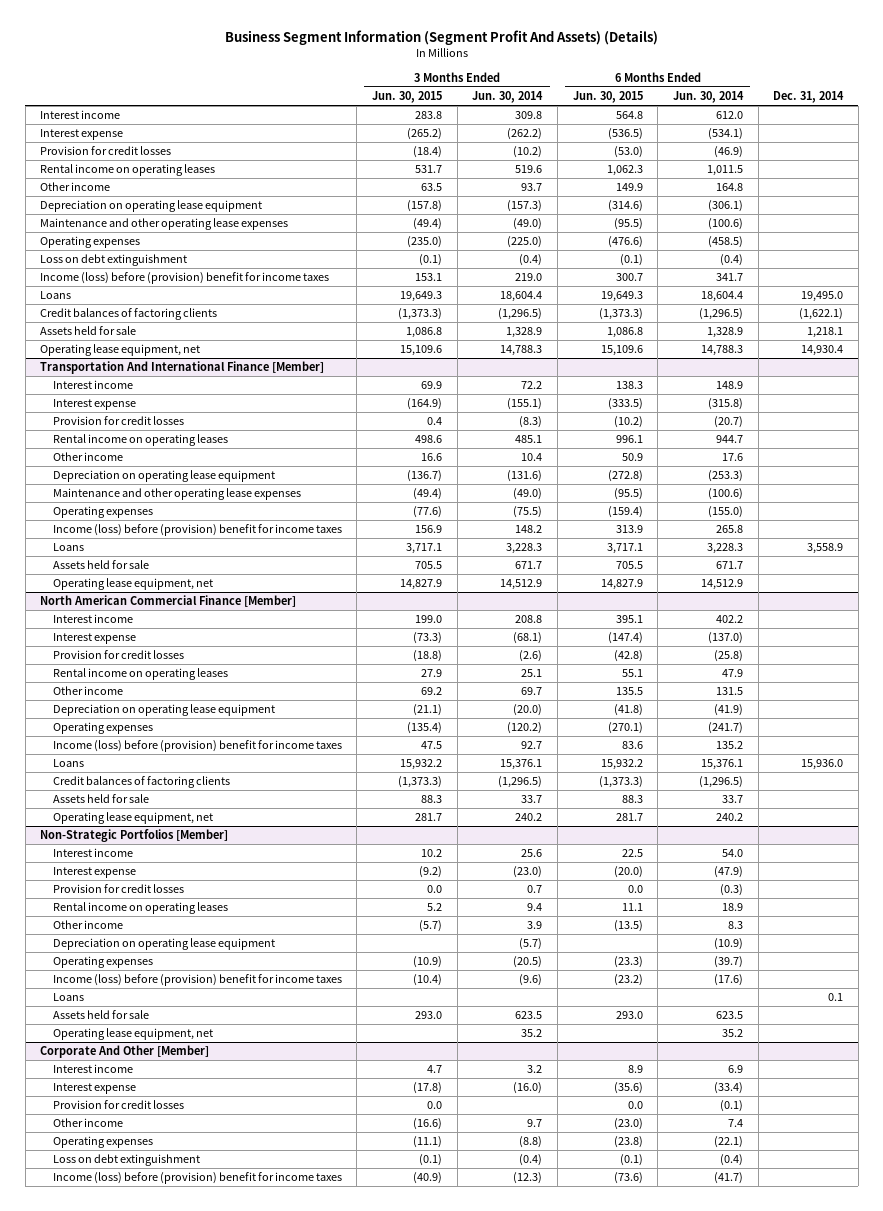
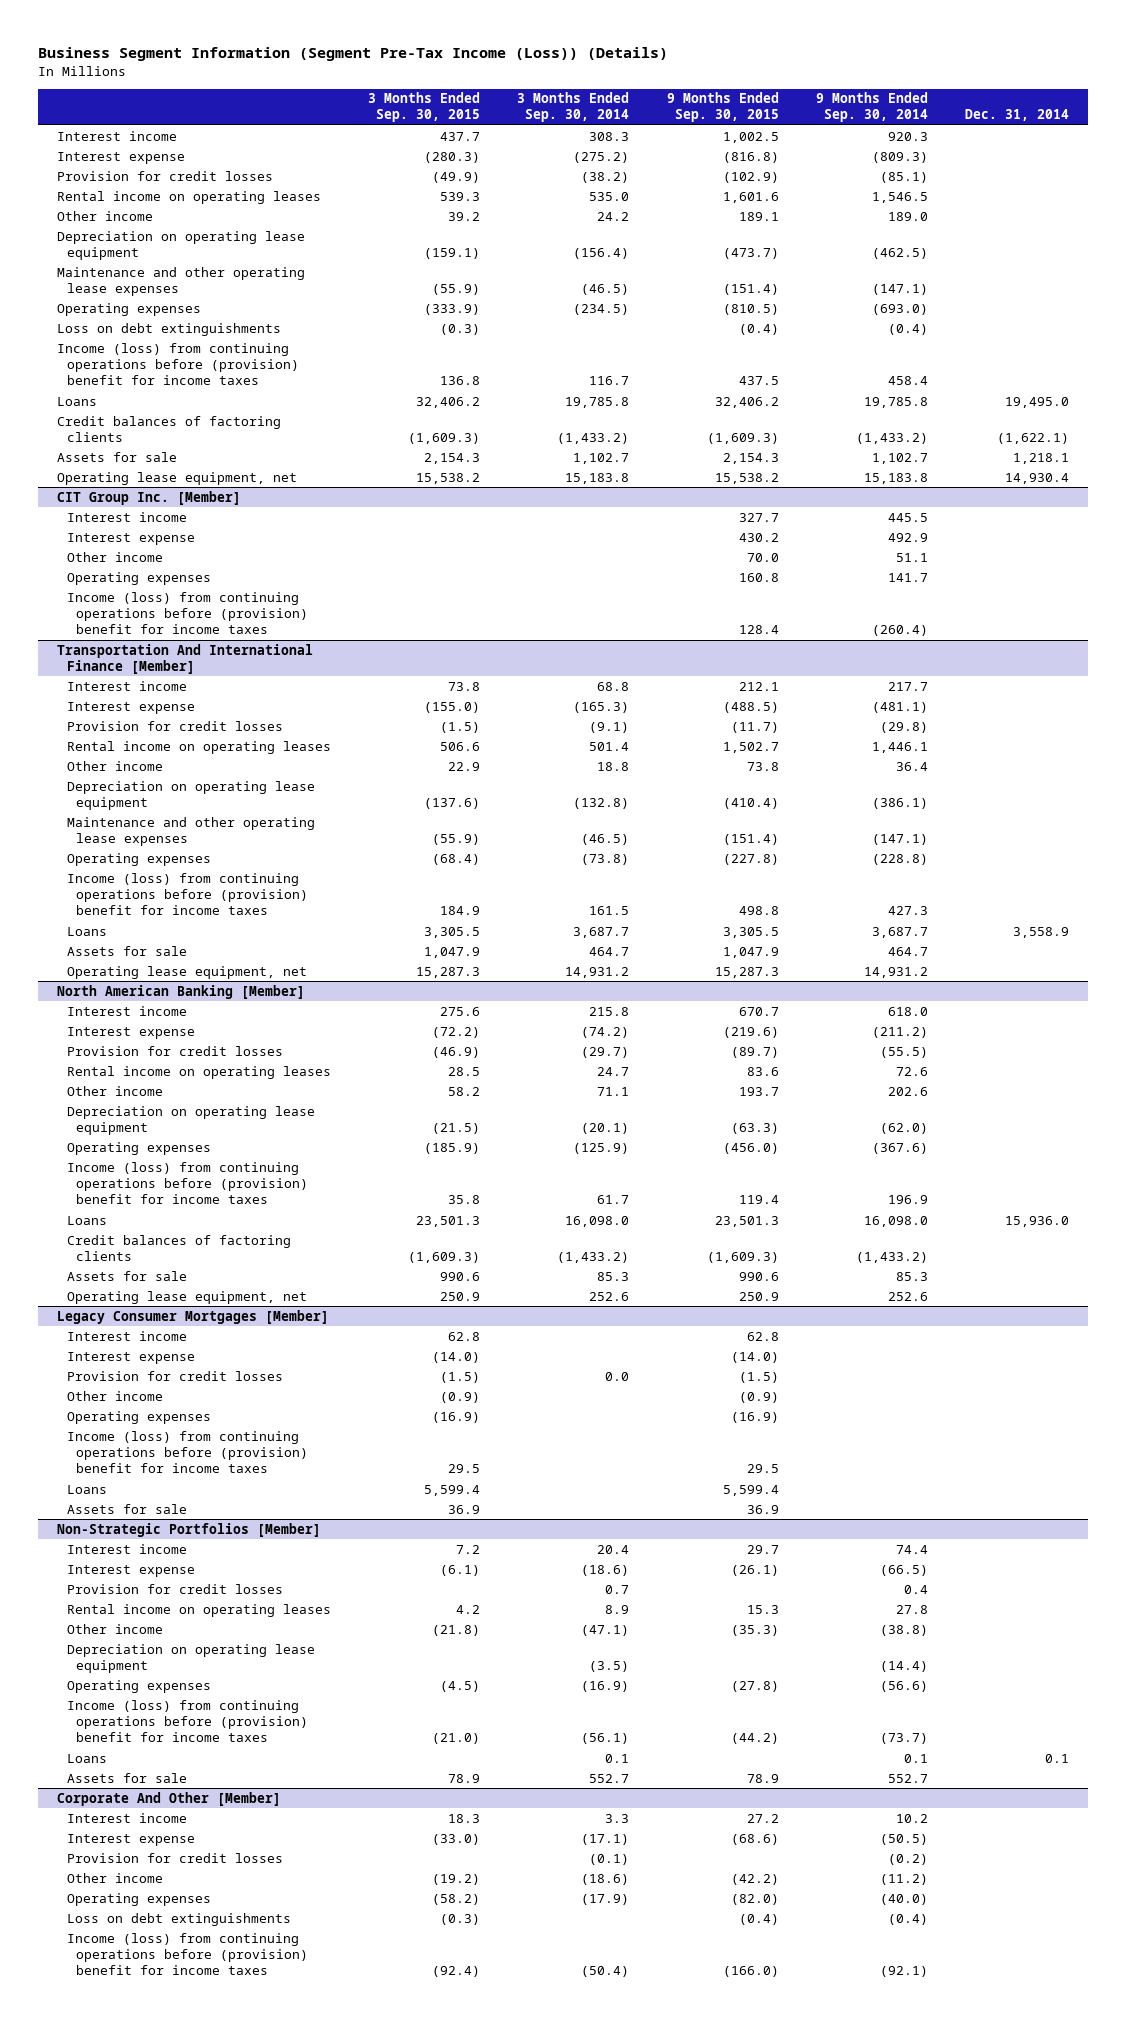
- Business Segment Information (Segment Profit And Assets) (Details)
+ Business Segment Information (Segment Pre-Tax Income (Loss)) (Details)
- | 3 Months Ended Jun. 30, 2015 | 3 Months Ended Jun. 30, 2014 | 6 Months Ended Jun. 30, 2015 | 6 Months Ended Jun. 30, 2014 | Dec. 31, 2014
+ | 3 Months Ended Sep. 30, 2015 | 3 Months Ended Sep. 30, 2014 | 9 Months Ended Sep. 30, 2015 | 9 Months Ended Sep. 30, 2014 | Dec. 31, 2014
- Loss on debt extinguishment | (0.1) | (0.4) | (0.1) | (0.4) |
- Income (loss) before (provision) benefit for income taxes | 153.1 | 219.0 | 300.7 | 341.7 |
+ Loss on debt extinguishments | (0.3) | | (0.4) | (0.4) |
+ Income (loss) from continuing operations before (provision) benefit for income taxes | 136.8 | 116.7 | 437.5 | 458.4 |
- Assets held for sale | 1,086.8 | 1,328.9 | 1,086.8 | 1,328.9 | 1,218.1
+ Assets for sale | 2,154.3 | 1,102.7 | 2,154.3 | 1,102.7 | 1,218.1
+ CIT Group Inc. [Member]
+ Interest income | | | 327.7 | 445.5 |
+ Interest expense | | | 430.2 | 492.9 |
+ Other income | | | 70.0 | 51.1 |
+ Operating expenses | | | 160.8 | 141.7 |
+ Income (loss) from continuing operations before (provision) benefit for income taxes | | | 128.4 | (260.4) |
@ Transportation And International Finance [Member]
- Income (loss) before (provision) benefit for income taxes | 156.9 | 148.2 | 313.9 | 265.8 |
+ Income (loss) from continuing operations before (provision) benefit for income taxes | 184.9 | 161.5 | 498.8 | 427.3 |
- Assets held for sale | 705.5 | 671.7 | 705.5 | 671.7 |
+ Assets for sale | 1,047.9 | 464.7 | 1,047.9 | 464.7 |
- North American Commercial Finance [Member]
+ North American Banking [Member]
- Income (loss) before (provision) benefit for income taxes | 47.5 | 92.7 | 83.6 | 135.2 |
+ Income (loss) from continuing operations before (provision) benefit for income taxes | 35.8 | 61.7 | 119.4 | 196.9 |
- Assets held for sale | 88.3 | 33.7 | 88.3 | 33.7 |
+ Assets for sale | 990.6 | 85.3 | 990.6 | 85.3 |
+ Legacy Consumer Mortgages [Member]
+ Interest income | 62.8 | | 62.8 | |
+ Interest expense | (14.0) | | (14.0) | |
+ Provision for credit losses | (1.5) | 0.0 | (1.5) | |
+ Other income | (0.9) | | (0.9) | |
+ Operating expenses | (16.9) | | (16.9) | |
+ Income (loss) from continuing operations before (provision) benefit for income taxes | 29.5 | | 29.5 | |
+ Loans | 5,599.4 | | 5,599.4 | |
+ Assets for sale | 36.9 | | 36.9 | |
@ Non-Strategic Portfolios [Member]
- Income (loss) before (provision) benefit for income taxes | (10.4) | (9.6) | (23.2) | (17.6) |
+ Income (loss) from continuing operations before (provision) benefit for income taxes | (21.0) | (56.1) | (44.2) | (73.7) |
- Assets held for sale | 293.0 | 623.5 | 293.0 | 623.5 |
- Operating lease equipment, net | | 35.2 | | 35.2 |
+ Assets for sale | 78.9 | 552.7 | 78.9 | 552.7 |
@ Corporate And Other [Member]
- Loss on debt extinguishment | (0.1) | (0.4) | (0.1) | (0.4) |
- Income (loss) before (provision) benefit for income taxes | (40.9) | (12.3) | (73.6) | (41.7) |
+ Loss on debt extinguishments | (0.3) | | (0.4) | (0.4) |
+ Income (loss) from continuing operations before (provision) benefit for income taxes | (92.4) | (50.4) | (166.0) | (92.1) |

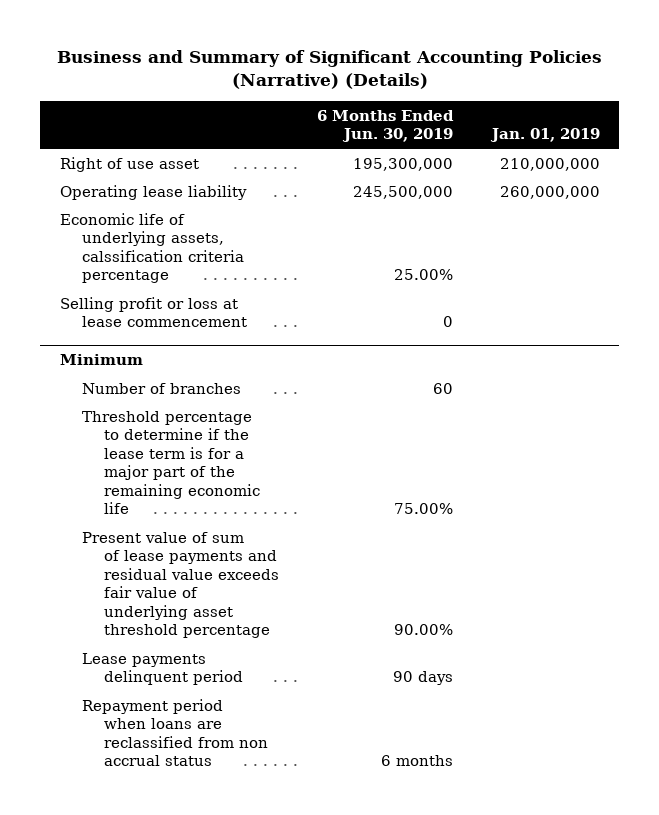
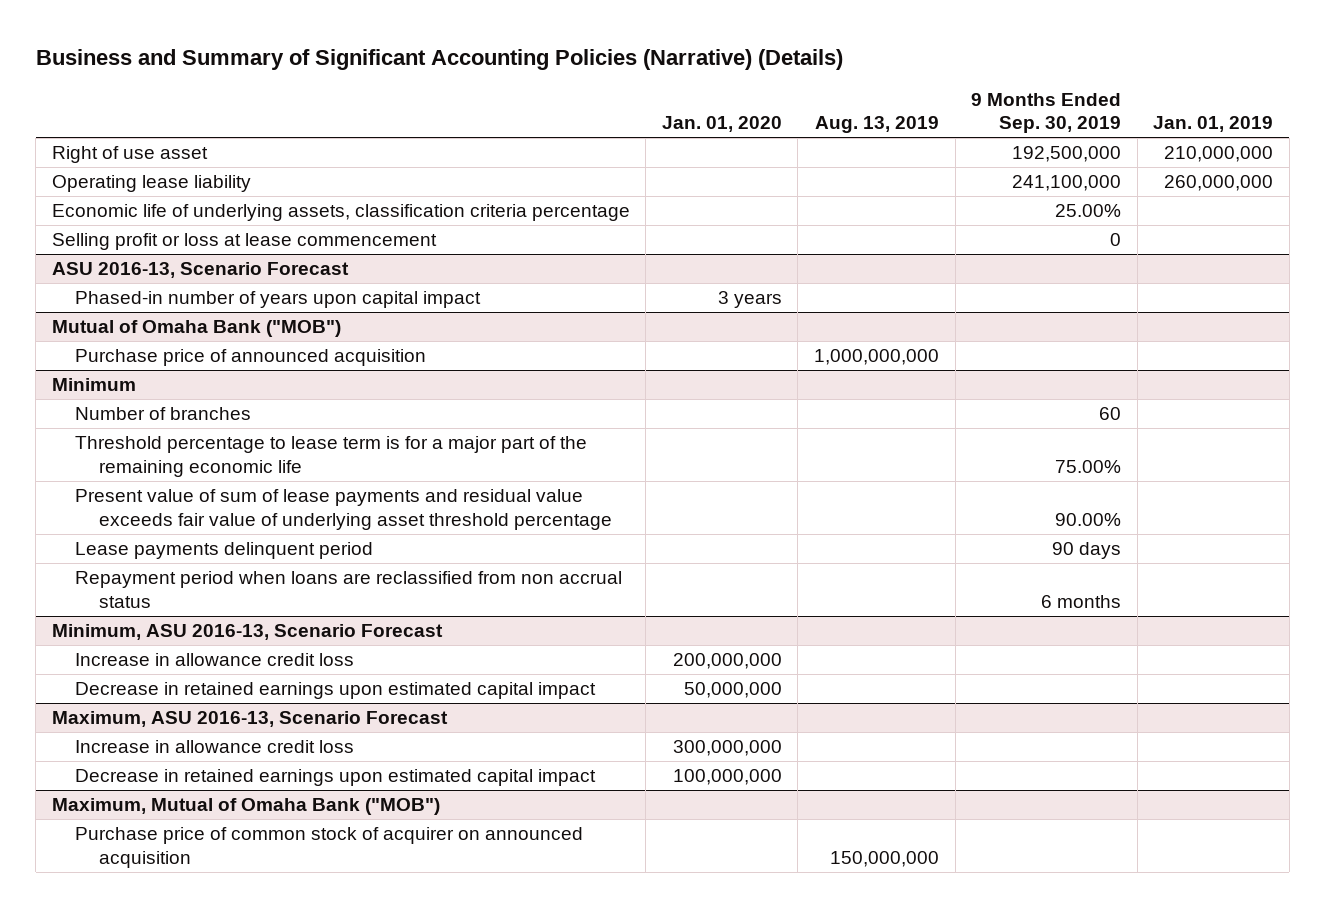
- | 6 Months Ended Jun. 30, 2019 | Jan. 01, 2019
+ | Jan. 01, 2020 | Aug. 13, 2019 | 9 Months Ended Sep. 30, 2019 | Jan. 01, 2019
- Economic life of underlying assets, calssification criteria percentage | 25.00% |
+ Economic life of underlying assets, classification criteria percentage | | | 25.00% |
+ ASU 2016-13, Scenario Forecast
+ Phased-in number of years upon capital impact | 3 years | | |
+ Mutual of Omaha Bank ("MOB")
+ Purchase price of announced acquisition | | 1,000,000,000 | |
@ Minimum
- Threshold percentage to determine if the lease term is for a major part of the remaining economic life | 75.00% |
+ Threshold percentage to lease term is for a major part of the remaining economic life | | | 75.00% |
+ Minimum, ASU 2016-13, Scenario Forecast
+ Increase in allowance credit loss | 200,000,000 | | |
+ Decrease in retained earnings upon estimated capital impact | 50,000,000 | | |
+ Maximum, ASU 2016-13, Scenario Forecast
+ Increase in allowance credit loss | 300,000,000 | | |
+ Decrease in retained earnings upon estimated capital impact | 100,000,000 | | |
+ Maximum, Mutual of Omaha Bank ("MOB")
+ Purchase price of common stock of acquirer on announced acquisition | | 150,000,000 | |

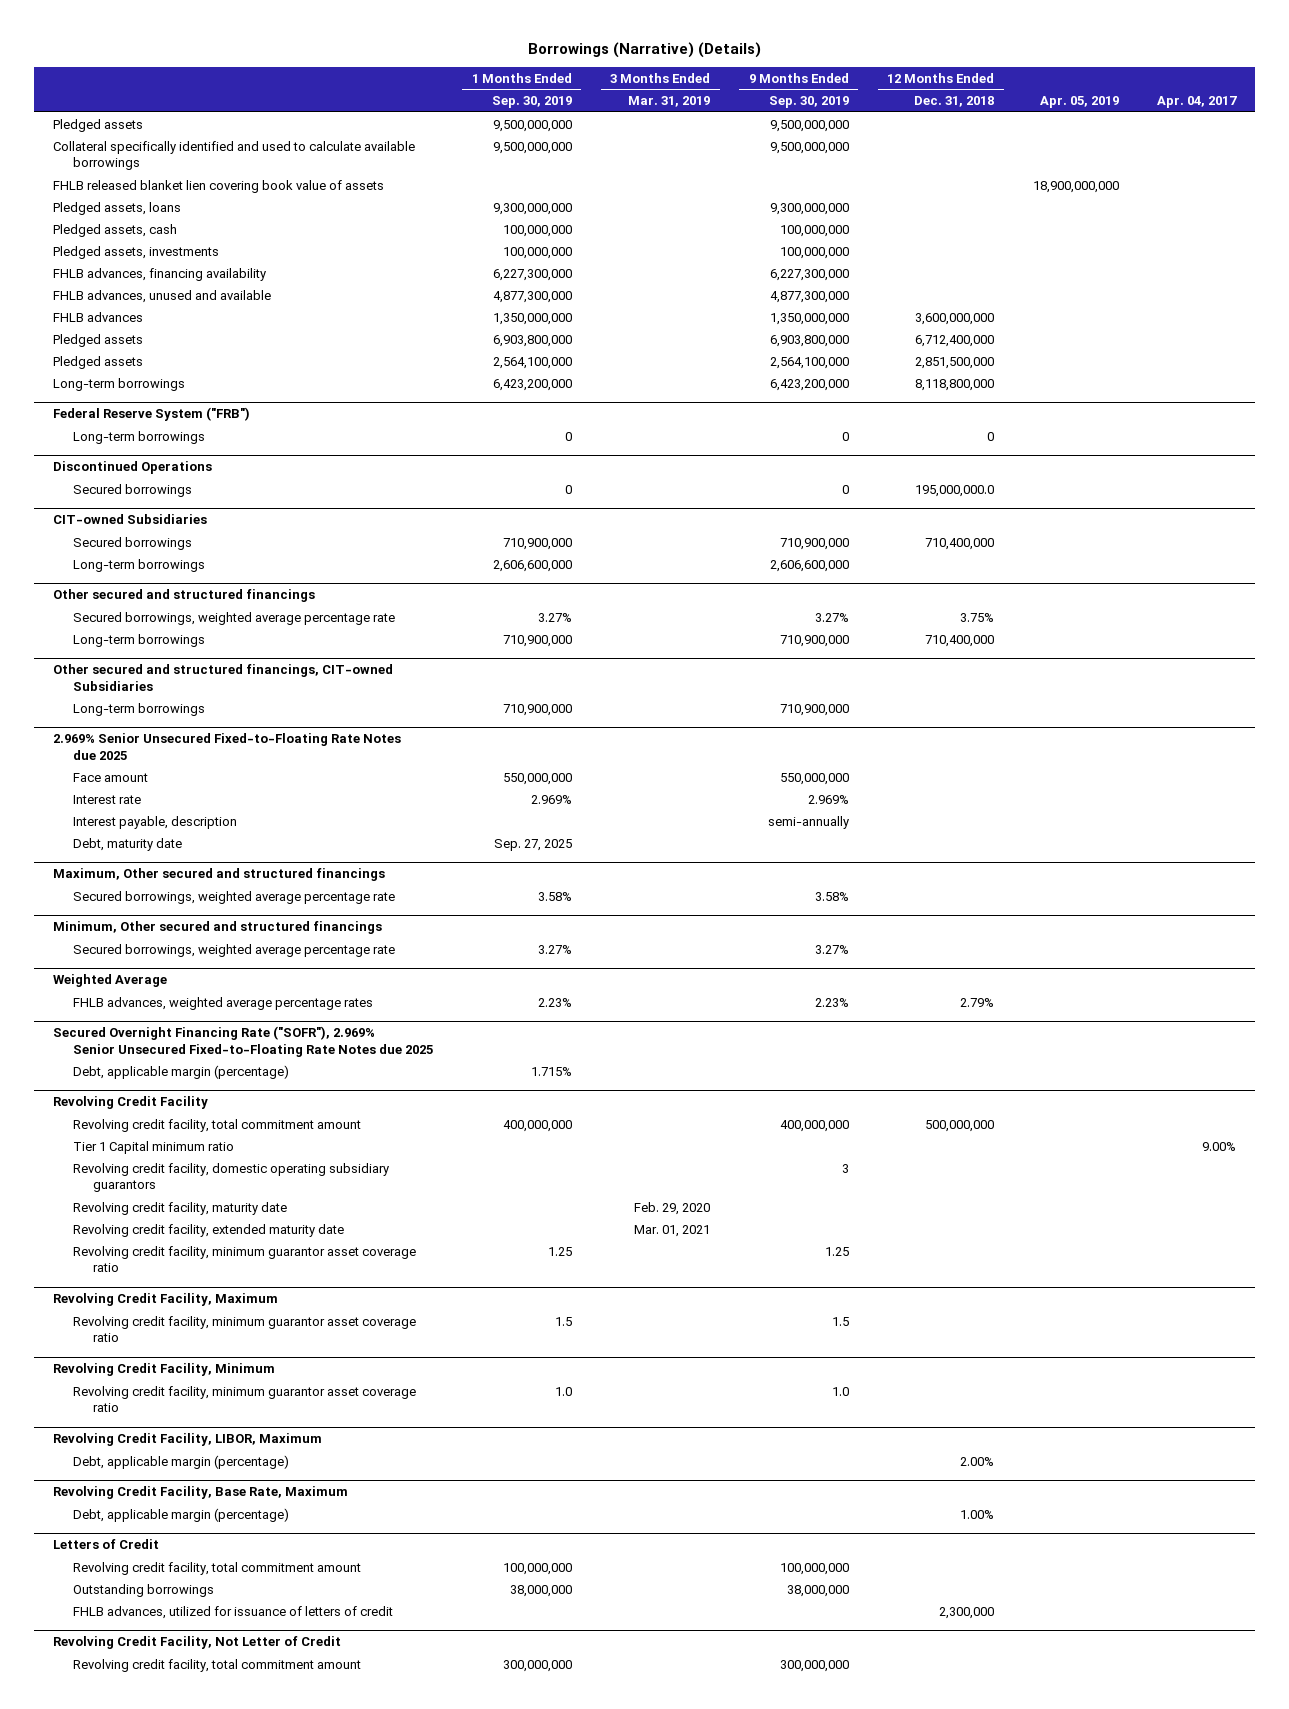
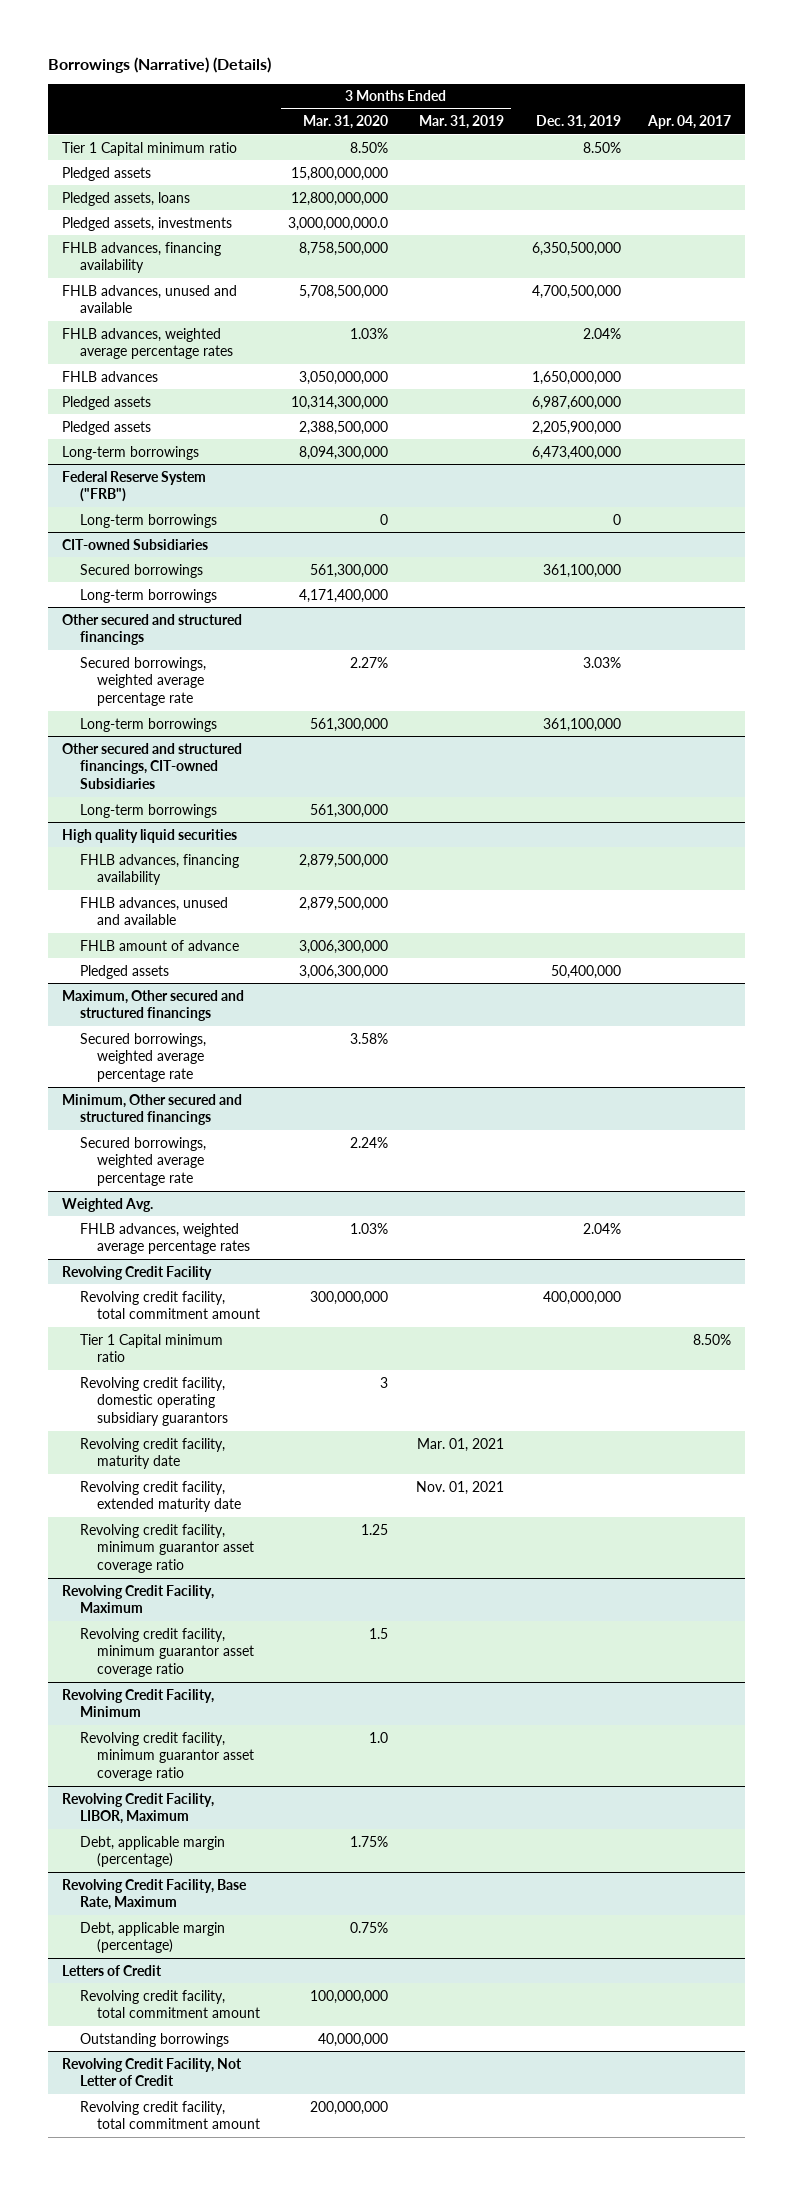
- | 1 Months Ended Sep. 30, 2019 | 3 Months Ended Mar. 31, 2019 | 9 Months Ended Sep. 30, 2019 | 12 Months Ended Dec. 31, 2018 | Apr. 05, 2019 | Apr. 04, 2017
+ | 3 Months Ended Mar. 31, 2020 | 3 Months Ended Mar. 31, 2019 | Dec. 31, 2019 | Apr. 04, 2017
+ Tier 1 Capital minimum ratio | 8.50% | | 8.50% |
- Collateral specifically identified and used to calculate available borrowings | 9,500,000,000 | | 9,500,000,000 | | |
- FHLB released blanket lien covering book value of assets | | | | | 18,900,000,000 |
- Pledged assets, cash | 100,000,000 | | 100,000,000 | | |
+ FHLB advances, weighted average percentage rates | 1.03% | | 2.04% |
- Discontinued Operations
- Secured borrowings | 0 | | 0 | 195,000,000.0 | |
- 2.969% Senior Unsecured Fixed-to-Floating Rate Notes due 2025
- Face amount | 550,000,000 | | 550,000,000 | | |
- Interest rate | 2.969% | | 2.969% | | |
- Interest payable, description | | | semi-annually | | |
- Debt, maturity date | Sep. 27, 2025 | | | | |
+ High quality liquid securities
+ FHLB advances, financing availability | 2,879,500,000 | | |
+ FHLB advances, unused and available | 2,879,500,000 | | |
+ FHLB amount of advance | 3,006,300,000 | | |
+ Pledged assets | 3,006,300,000 | | 50,400,000 |
- Weighted Average
+ Weighted Avg.
- Secured Overnight Financing Rate ("SOFR"), 2.969% Senior Unsecured Fixed-to-Floating Rate Notes due 2025
- Debt, applicable margin (percentage) | 1.715% | | | | |
@ Revolving Credit Facility
- Tier 1 Capital minimum ratio | | | | | | 9.00%
+ Tier 1 Capital minimum ratio | | | | 8.50%
- Revolving credit facility, maturity date | | Feb. 29, 2020 | | | |
- Revolving credit facility, extended maturity date | | Mar. 01, 2021 | | | |
+ Revolving credit facility, maturity date | | Mar. 01, 2021 | |
+ Revolving credit facility, extended maturity date | | Nov. 01, 2021 | |
@ Letters of Credit
- FHLB advances, utilized for issuance of letters of credit | | | | 2,300,000 | |

